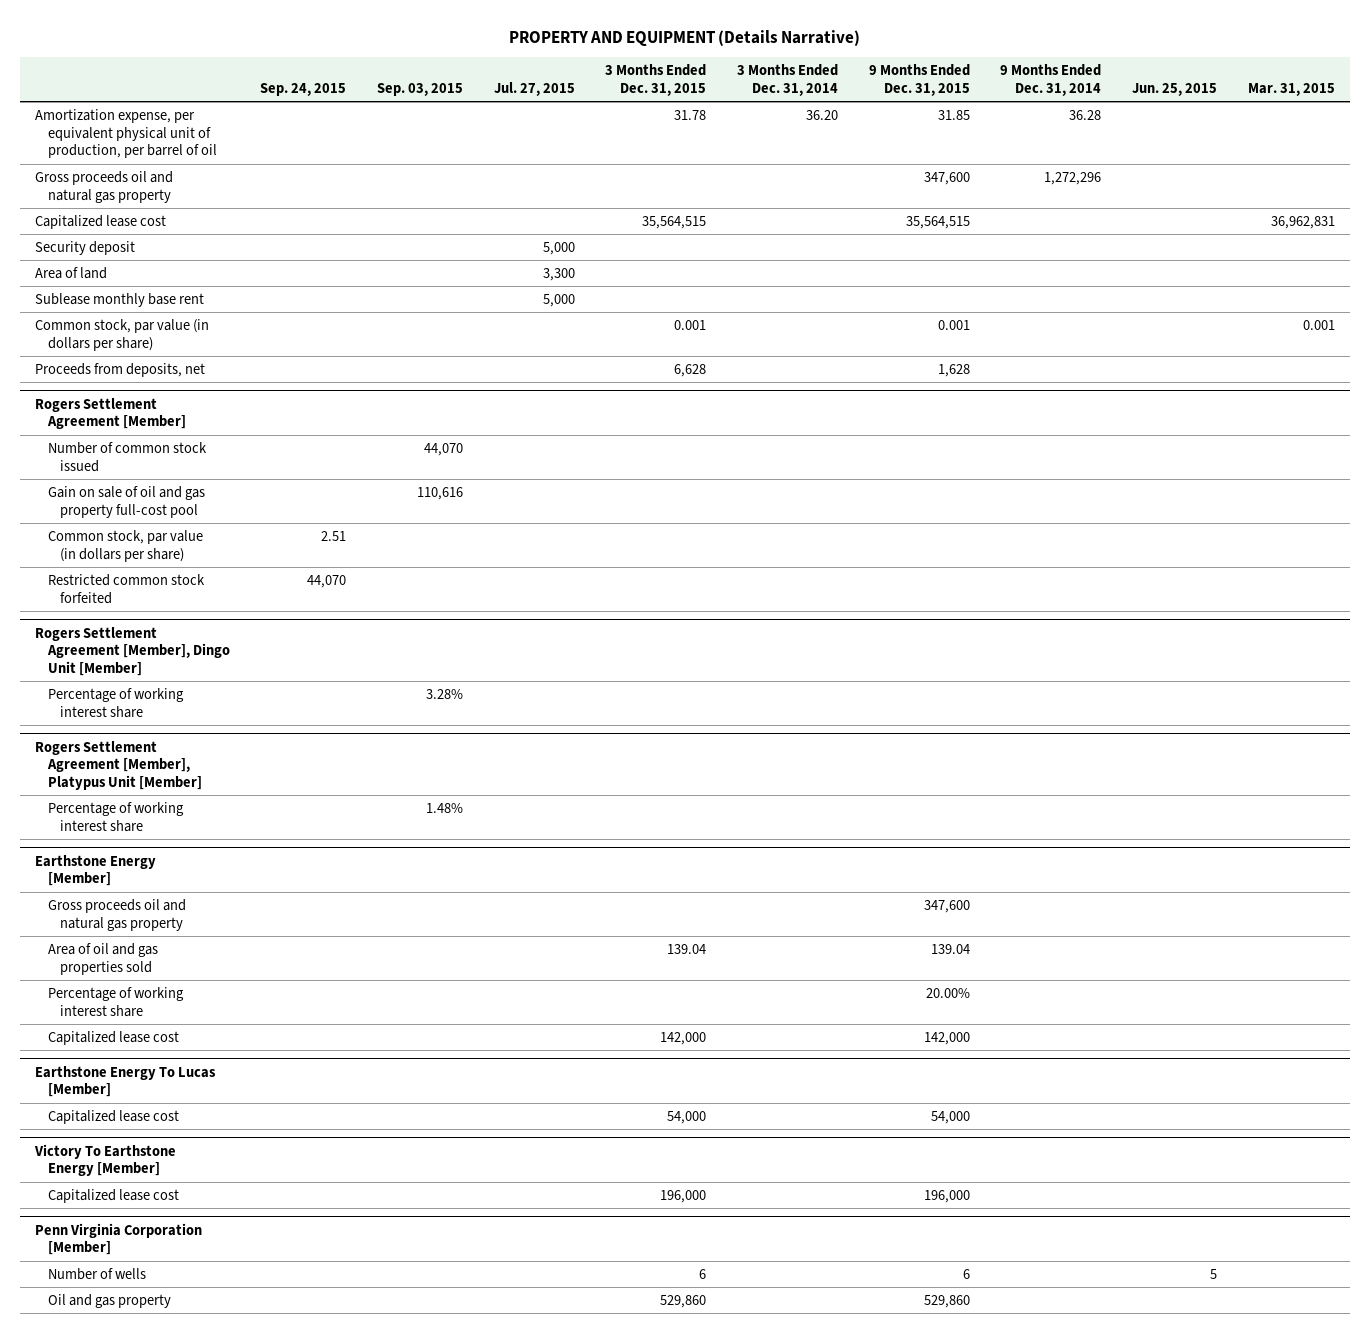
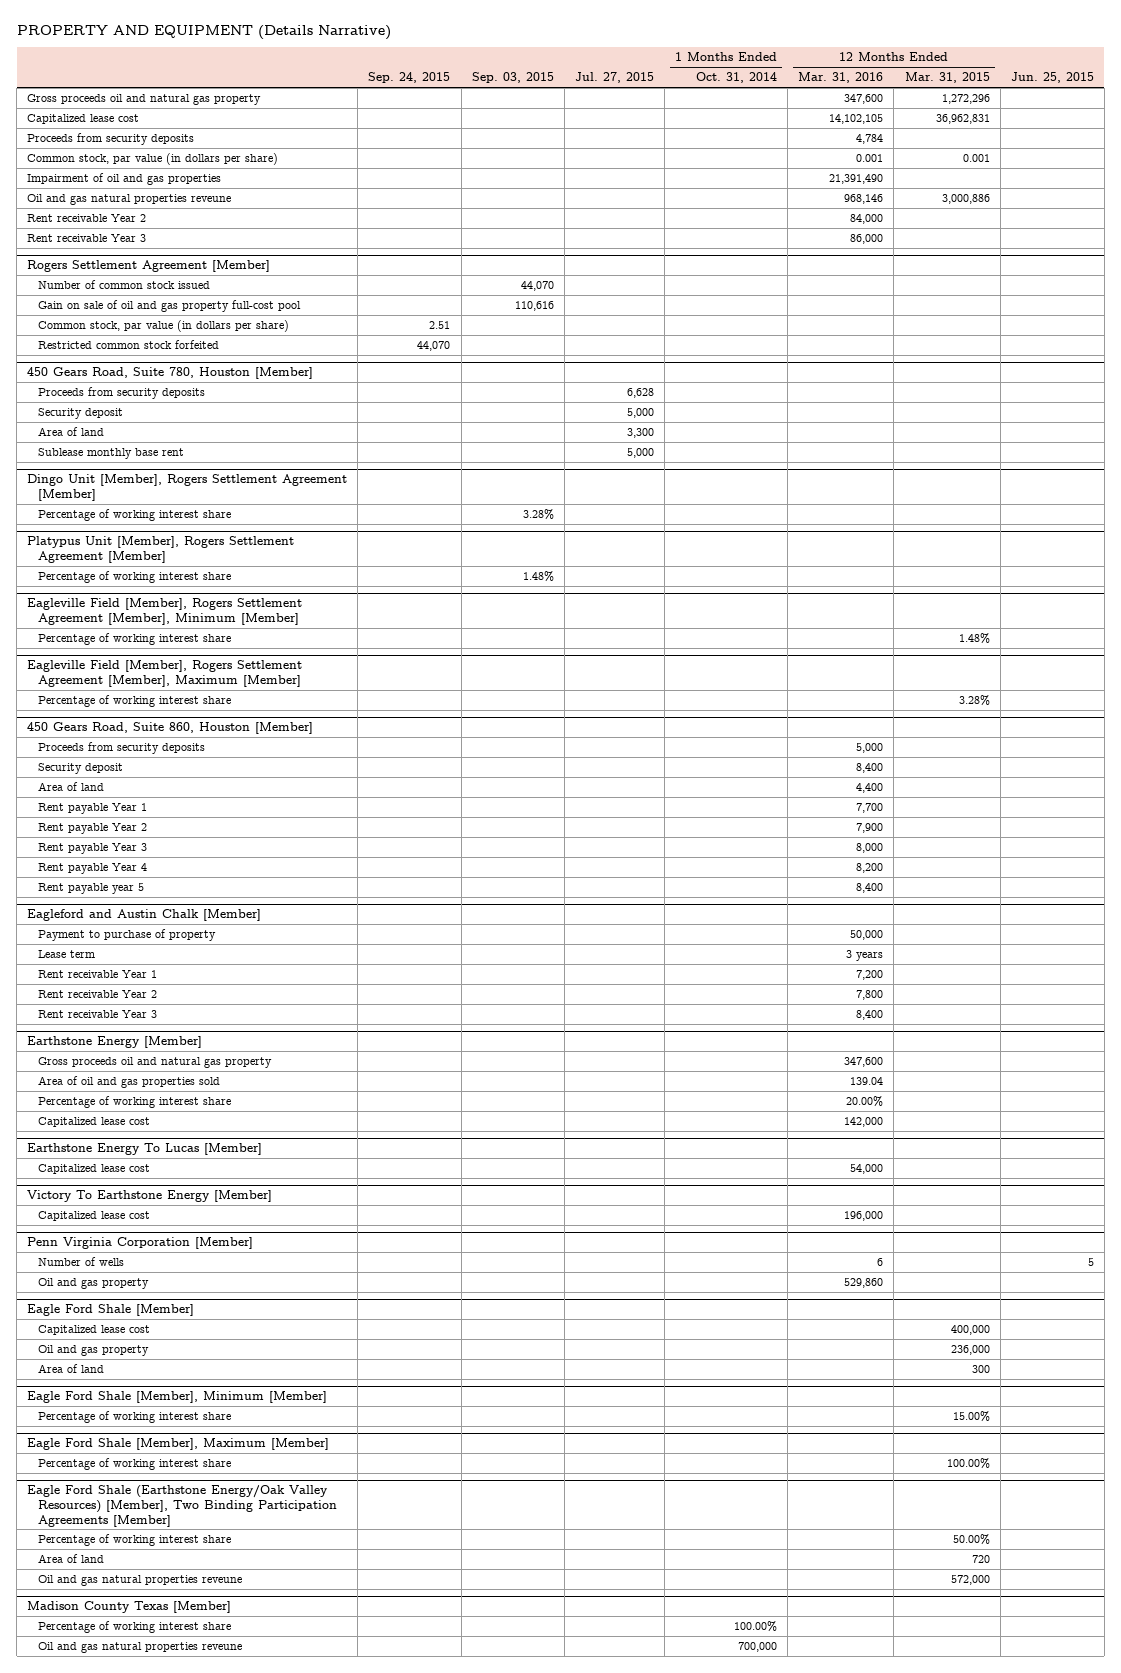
- | Sep. 24, 2015 | Sep. 03, 2015 | Jul. 27, 2015 | 3 Months Ended Dec. 31, 2015 | 3 Months Ended Dec. 31, 2014 | 9 Months Ended Dec. 31, 2015 | 9 Months Ended Dec. 31, 2014 | Jun. 25, 2015 | Mar. 31, 2015
+ | Sep. 24, 2015 | Sep. 03, 2015 | Jul. 27, 2015 | 1 Months Ended Oct. 31, 2014 | 12 Months Ended Mar. 31, 2016 | 12 Months Ended Mar. 31, 2015 | Jun. 25, 2015
- Amortization expense, per equivalent physical unit of production, per barrel of oil | | | | 31.78 | 36.20 | 31.85 | 36.28 | |
- Security deposit | | | 5,000 | | | | | |
- Area of land | | | 3,300 | | | | | |
- Sublease monthly base rent | | | 5,000 | | | | | |
+ Proceeds from security deposits | | | | | 4,784 | |
- Proceeds from deposits, net | | | | 6,628 | | 1,628 | | |
+ Impairment of oil and gas properties | | | | | 21,391,490 | |
+ Oil and gas natural properties reveune | | | | | 968,146 | 3,000,886 |
+ Rent receivable Year 2 | | | | | 84,000 | |
+ Rent receivable Year 3 | | | | | 86,000 | |
- Rogers Settlement Agreement [Member], Dingo Unit [Member]
+ 450 Gears Road, Suite 780, Houston [Member]
+ Proceeds from security deposits | | | 6,628 | | | |
+ Security deposit | | | 5,000 | | | |
+ Area of land | | | 3,300 | | | |
+ Sublease monthly base rent | | | 5,000 | | | |
+ Dingo Unit [Member], Rogers Settlement Agreement [Member]
- Rogers Settlement Agreement [Member], Platypus Unit [Member]
+ Platypus Unit [Member], Rogers Settlement Agreement [Member]
+ Eagleville Field [Member], Rogers Settlement Agreement [Member], Minimum [Member]
+ Percentage of working interest share | | | | | | 1.48% |
+ Eagleville Field [Member], Rogers Settlement Agreement [Member], Maximum [Member]
+ Percentage of working interest share | | | | | | 3.28% |
+ 450 Gears Road, Suite 860, Houston [Member]
+ Proceeds from security deposits | | | | | 5,000 | |
+ Security deposit | | | | | 8,400 | |
+ Area of land | | | | | 4,400 | |
+ Rent payable Year 1 | | | | | 7,700 | |
+ Rent payable Year 2 | | | | | 7,900 | |
+ Rent payable Year 3 | | | | | 8,000 | |
+ Rent payable Year 4 | | | | | 8,200 | |
+ Rent payable year 5 | | | | | 8,400 | |
+ Eagleford and Austin Chalk [Member]
+ Payment to purchase of property | | | | | 50,000 | |
+ Lease term | | | | | 3 years | |
+ Rent receivable Year 1 | | | | | 7,200 | |
+ Rent receivable Year 2 | | | | | 7,800 | |
+ Rent receivable Year 3 | | | | | 8,400 | |
+ Eagle Ford Shale [Member]
+ Capitalized lease cost | | | | | | 400,000 |
+ Oil and gas property | | | | | | 236,000 |
+ Area of land | | | | | | 300 |
+ Eagle Ford Shale [Member], Minimum [Member]
+ Percentage of working interest share | | | | | | 15.00% |
+ Eagle Ford Shale [Member], Maximum [Member]
+ Percentage of working interest share | | | | | | 100.00% |
+ Eagle Ford Shale (Earthstone Energy/Oak Valley Resources) [Member], Two Binding Participation Agreements [Member]
+ Percentage of working interest share | | | | | | 50.00% |
+ Area of land | | | | | | 720 |
+ Oil and gas natural properties reveune | | | | | | 572,000 |
+ Madison County Texas [Member]
+ Percentage of working interest share | | | | 100.00% | | |
+ Oil and gas natural properties reveune | | | | 700,000 | | |

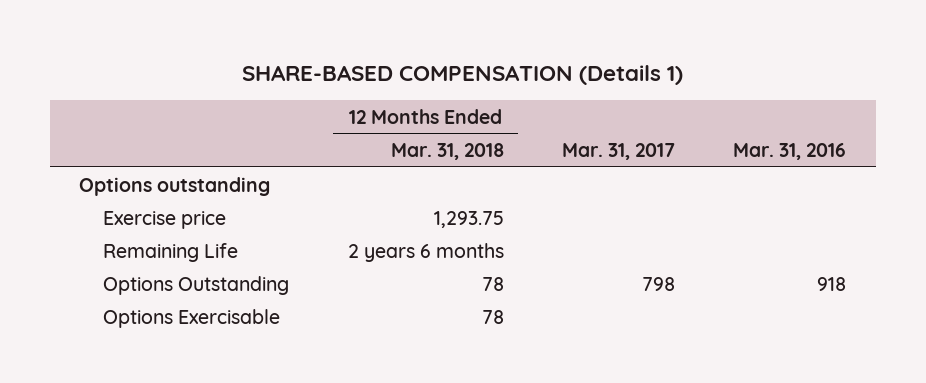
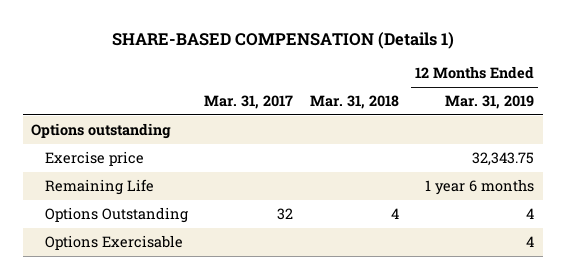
- | 12 Months Ended Mar. 31, 2018 | Mar. 31, 2017 | Mar. 31, 2016
+ | Mar. 31, 2017 | Mar. 31, 2018 | 12 Months Ended Mar. 31, 2019
- Options Outstanding | 78 | 798 | 918
+ Options Outstanding | 32 | 4 | 4

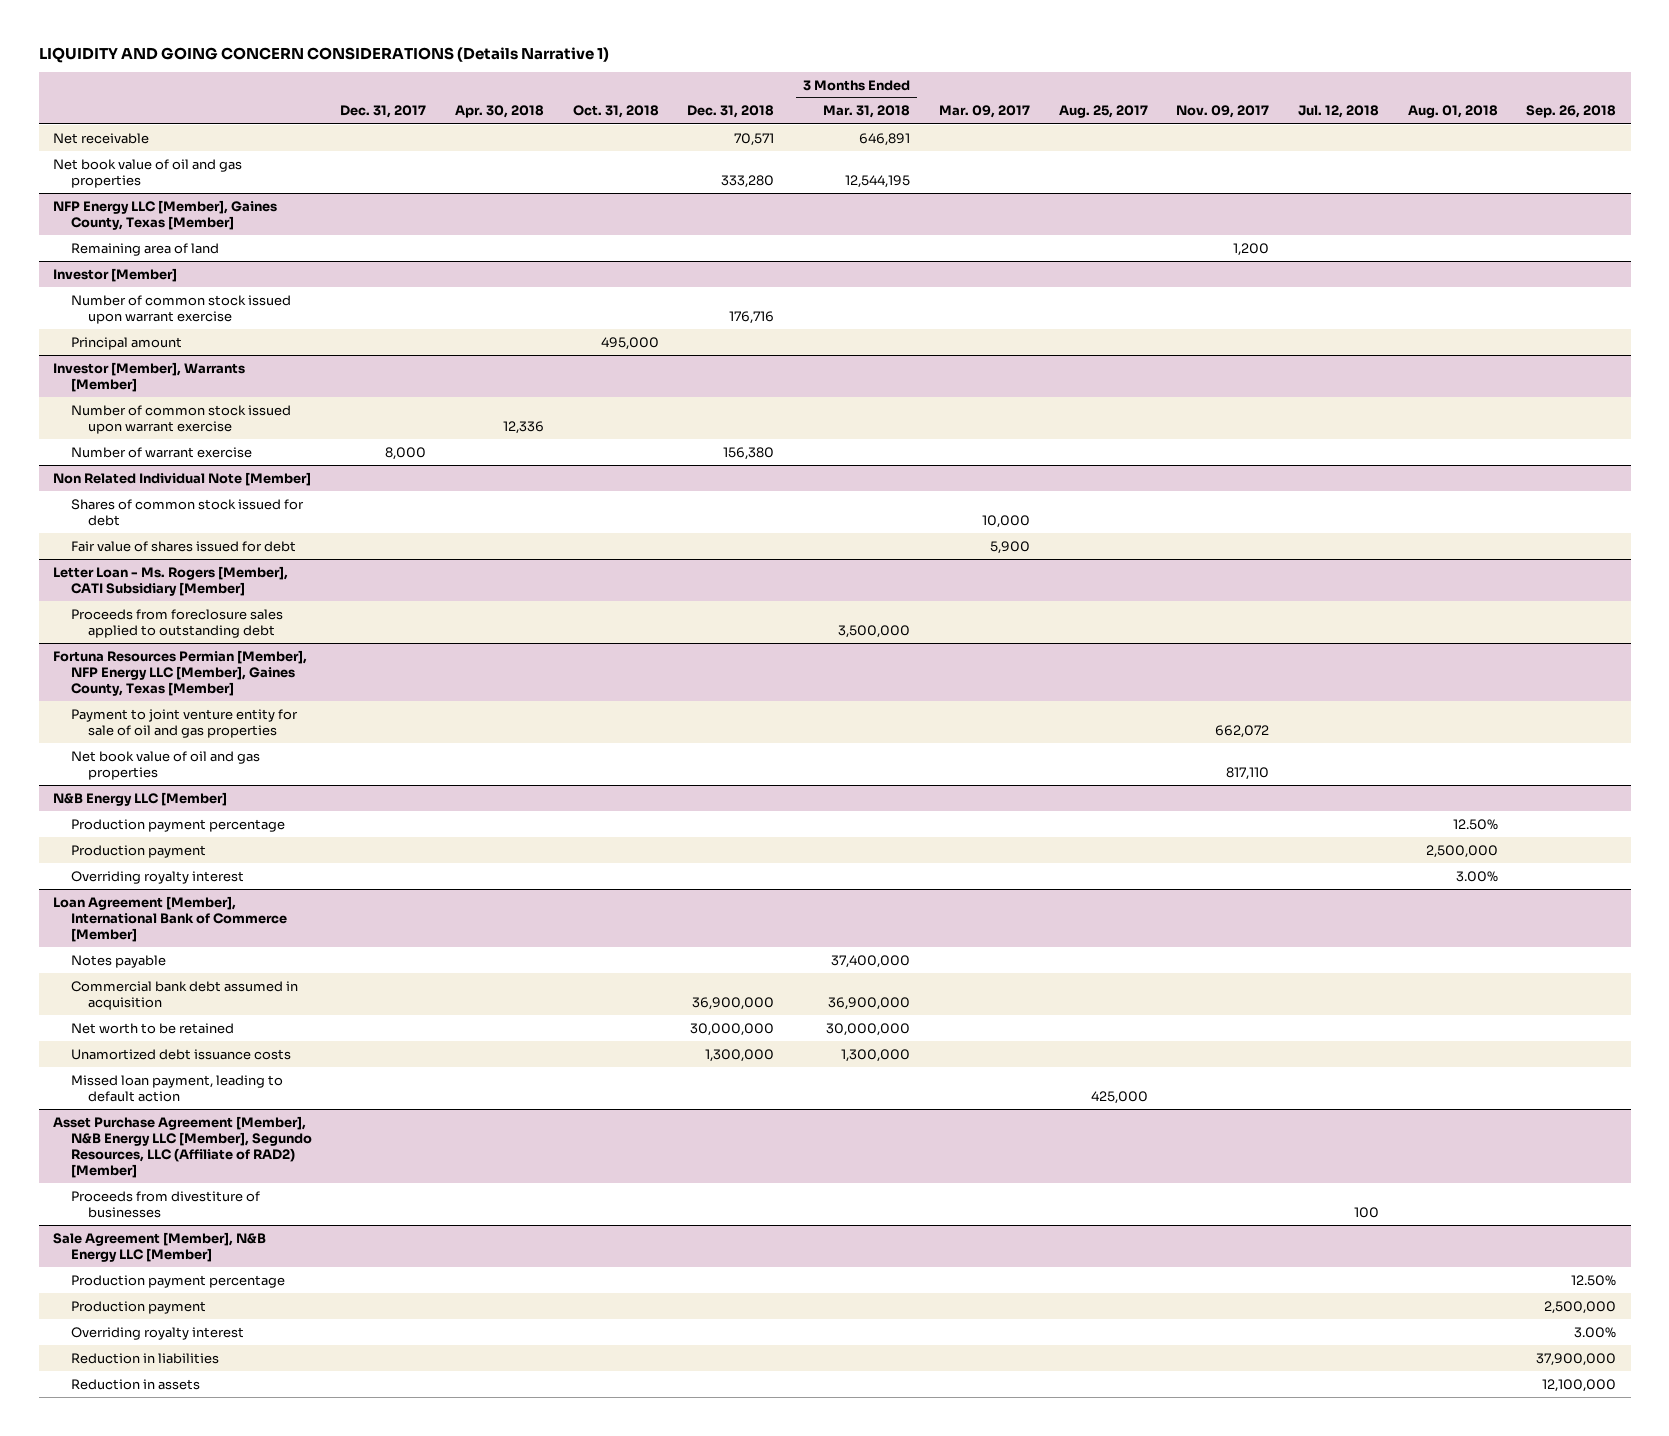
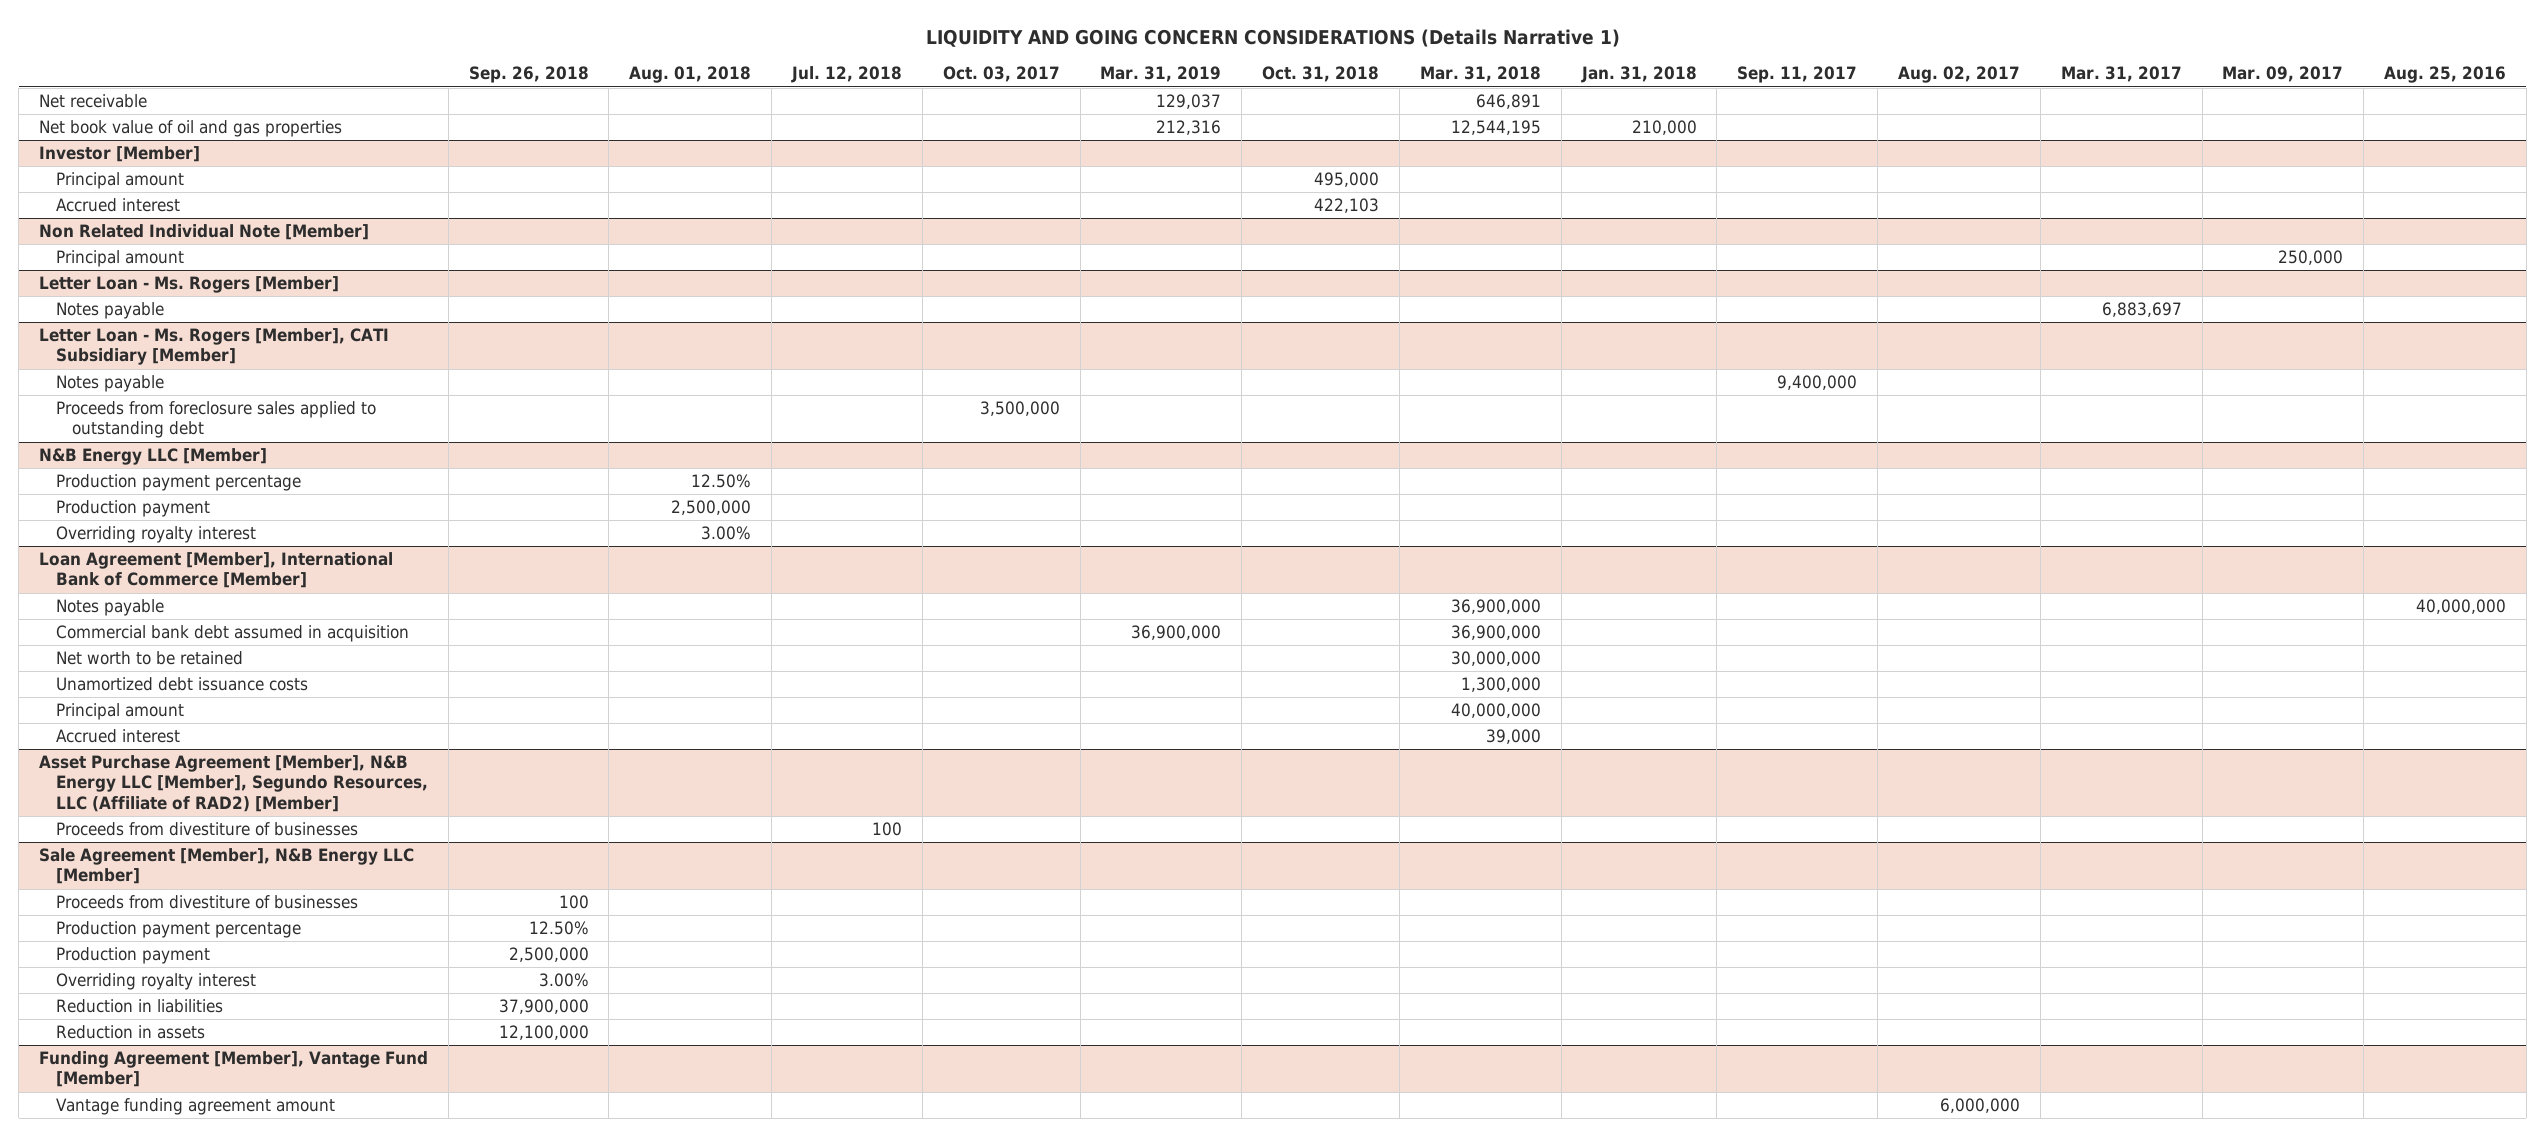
- | Dec. 31, 2017 | Apr. 30, 2018 | Oct. 31, 2018 | Dec. 31, 2018 | 3 Months Ended Mar. 31, 2018 | Mar. 09, 2017 | Aug. 25, 2017 | Nov. 09, 2017 | Jul. 12, 2018 | Aug. 01, 2018 | Sep. 26, 2018
+ | Sep. 26, 2018 | Aug. 01, 2018 | Jul. 12, 2018 | Oct. 03, 2017 | Mar. 31, 2019 | Oct. 31, 2018 | Mar. 31, 2018 | Jan. 31, 2018 | Sep. 11, 2017 | Aug. 02, 2017 | Mar. 31, 2017 | Mar. 09, 2017 | Aug. 25, 2016
- NFP Energy LLC [Member], Gaines County, Texas [Member]
- Remaining area of land | | | | | | | | 1,200 | | |
@ Investor [Member]
- Number of common stock issued upon warrant exercise | | | | 176,716 | | | | | | |
- Investor [Member], Warrants [Member]
- Number of common stock issued upon warrant exercise | | 12,336 | | | | | | | | |
- Number of warrant exercise | 8,000 | | | 156,380 | | | | | | |
@ Investor [Member]
+ Accrued interest | | | | | | 422,103 | | | | | | |
@ Non Related Individual Note [Member]
- Shares of common stock issued for debt | | | | | | 10,000 | | | | |
- Fair value of shares issued for debt | | | | | | 5,900 | | | | |
+ Principal amount | | | | | | | | | | | | 250,000 |
+ Letter Loan - Ms. Rogers [Member]
+ Notes payable | | | | | | | | | | | 6,883,697 | |
@ Letter Loan - Ms. Rogers [Member], CATI Subsidiary [Member]
+ Notes payable | | | | | | | | | 9,400,000 | | | |
- Fortuna Resources Permian [Member], NFP Energy LLC [Member], Gaines County, Texas [Member]
- Payment to joint venture entity for sale of oil and gas properties | | | | | | | | 662,072 | | |
- Net book value of oil and gas properties | | | | | | | | 817,110 | | |
@ Loan Agreement [Member], International Bank of Commerce [Member]
- Missed loan payment, leading to default action | | | | | | | 425,000 | | | |
+ Principal amount | | | | | | | 40,000,000 | | | | | |
+ Accrued interest | | | | | | | 39,000 | | | | | |
@ Sale Agreement [Member], N&B Energy LLC [Member]
+ Proceeds from divestiture of businesses | 100 | | | | | | | | | | | |
+ Funding Agreement [Member], Vantage Fund [Member]
+ Vantage funding agreement amount | | | | | | | | | | 6,000,000 | | |

